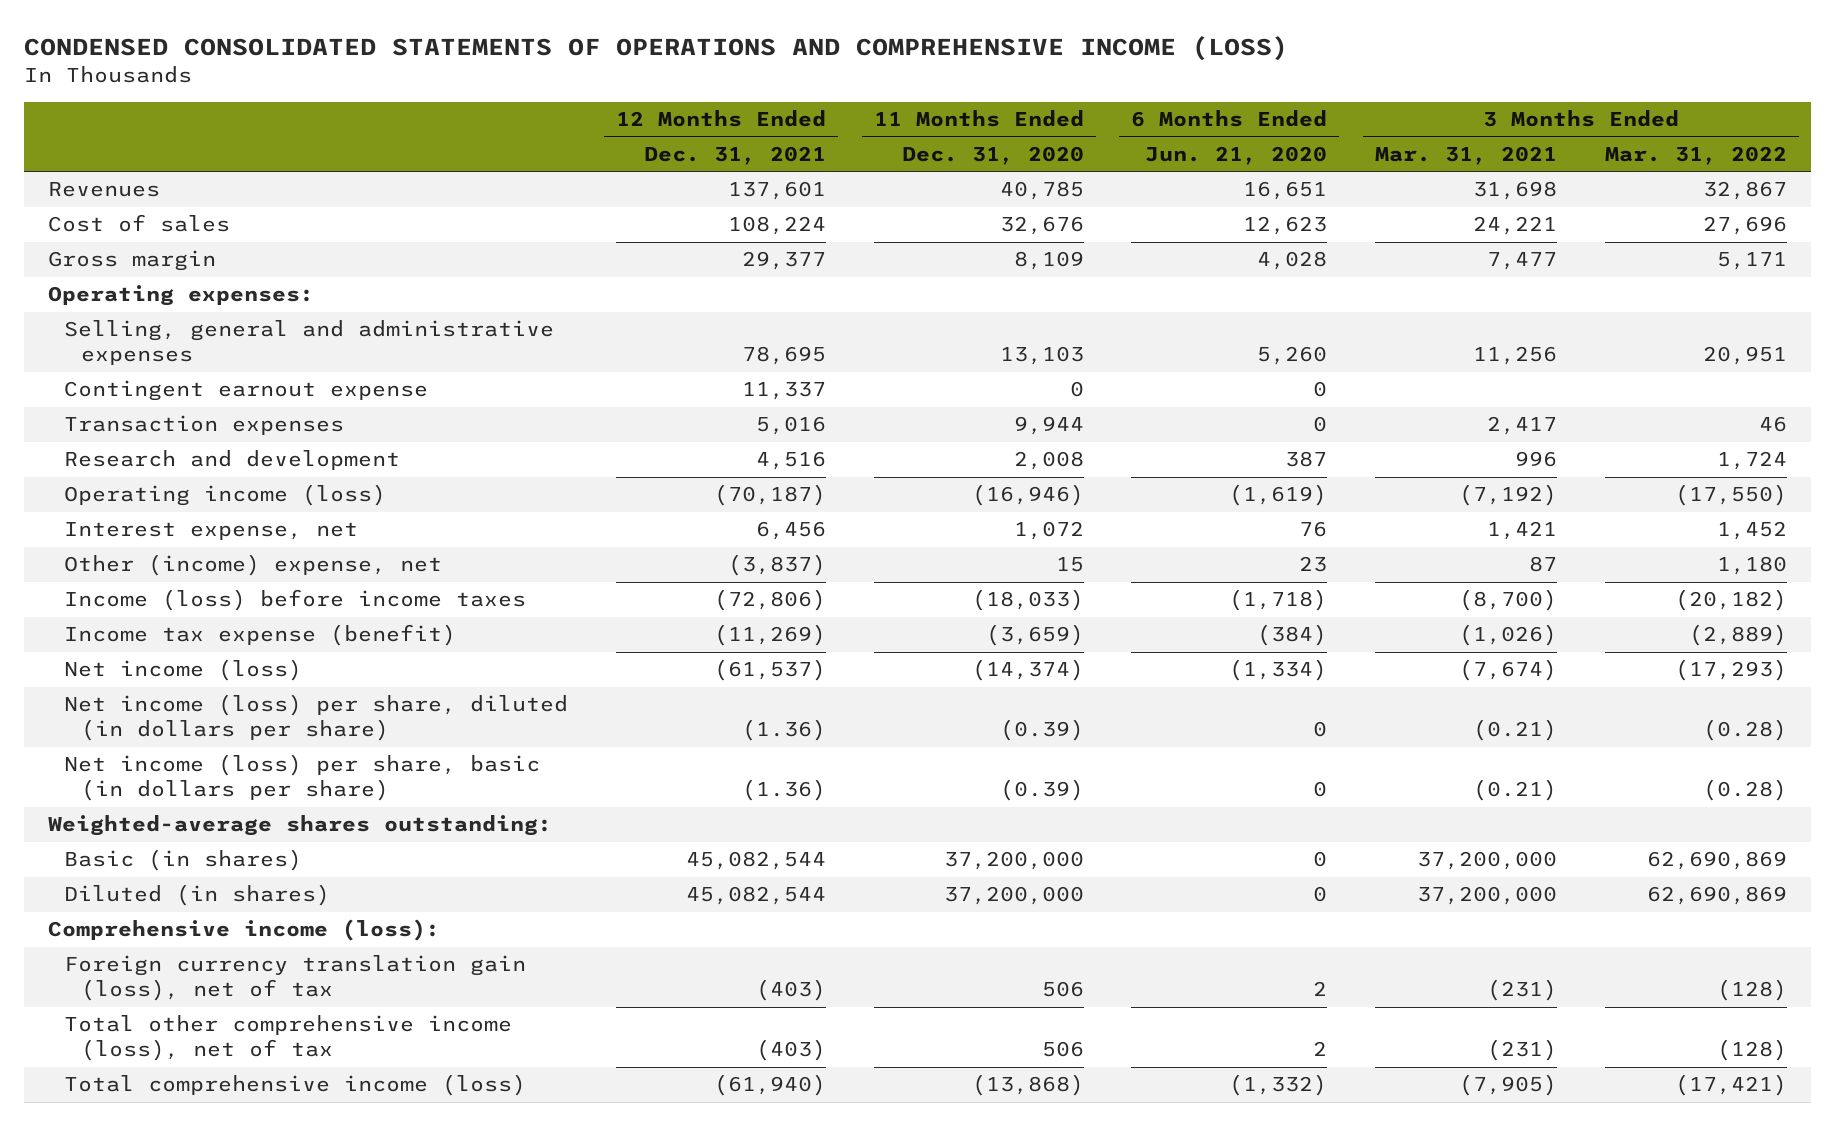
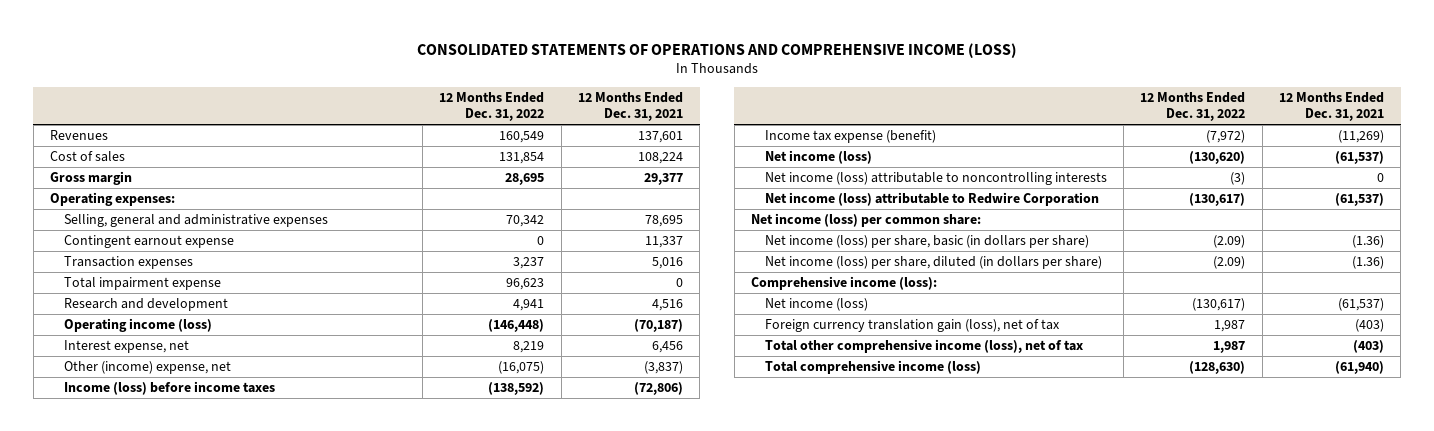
- CONDENSED CONSOLIDATED STATEMENTS OF OPERATIONS AND COMPREHENSIVE INCOME (LOSS)
+ CONSOLIDATED STATEMENTS OF OPERATIONS AND COMPREHENSIVE INCOME (LOSS)
- | 12 Months Ended Dec. 31, 2021 | 11 Months Ended Dec. 31, 2020 | 6 Months Ended Jun. 21, 2020 | 3 Months Ended Mar. 31, 2021 | 3 Months Ended Mar. 31, 2022
+ | 12 Months Ended Dec. 31, 2022 | 12 Months Ended Dec. 31, 2021
+ Total impairment expense | 96,623 | 0
+ Net income (loss) attributable to noncontrolling interests | (3) | 0
+ Net income (loss) attributable to Redwire Corporation | (130,617) | (61,537)
+ Net income (loss) per common share:
- Weighted-average shares outstanding:
- Basic (in shares) | 45,082,544 | 37,200,000 | 0 | 37,200,000 | 62,690,869
- Diluted (in shares) | 45,082,544 | 37,200,000 | 0 | 37,200,000 | 62,690,869
moved down: Net income (loss) per share, diluted (in dollars per share) | (2.09) | (1.36)
+ Net income (loss) | (130,617) | (61,537)

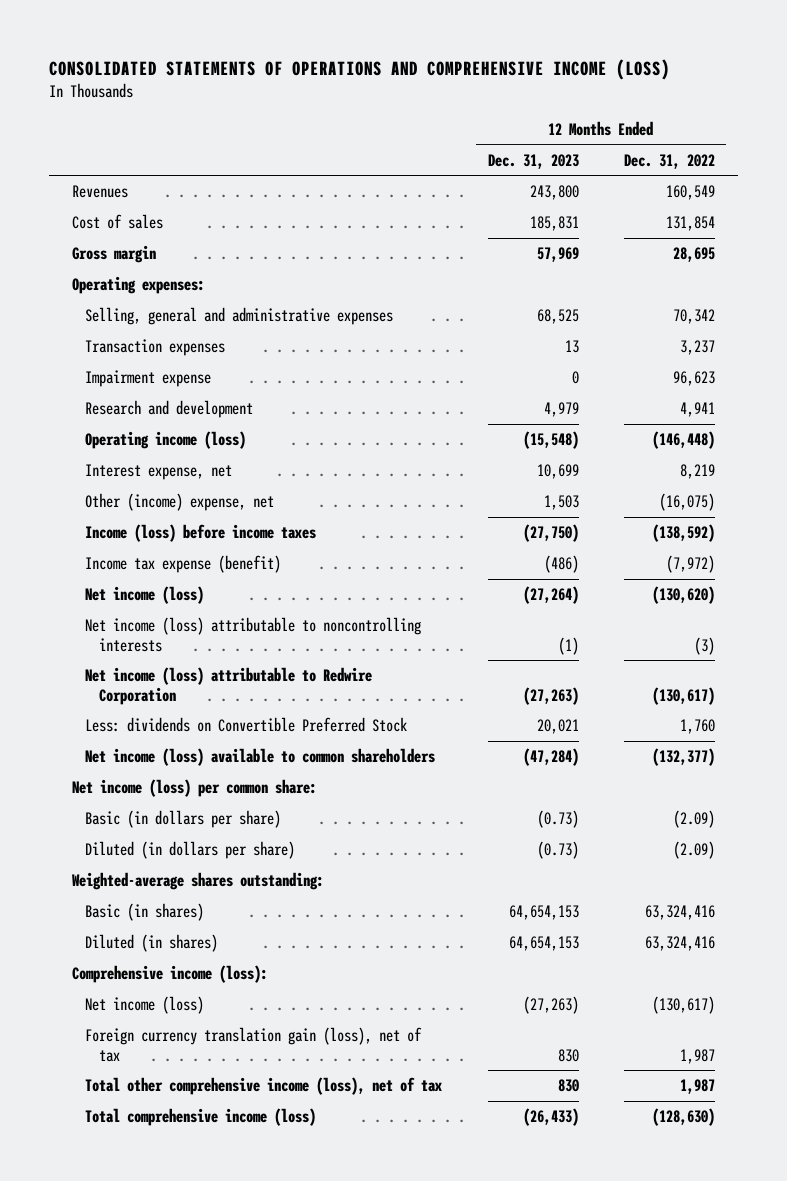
- | 12 Months Ended Dec. 31, 2022 | 12 Months Ended Dec. 31, 2021
+ | 12 Months Ended Dec. 31, 2023 | 12 Months Ended Dec. 31, 2022
- Contingent earnout expense | 0 | 11,337
- Total impairment expense | 96,623 | 0
+ Impairment expense | 0 | 96,623
+ Less: dividends on Convertible Preferred Stock | 20,021 | 1,760
+ Net income (loss) available to common shareholders | (47,284) | (132,377)
- Net income (loss) per share, basic (in dollars per share) | (2.09) | (1.36)
- Net income (loss) per share, diluted (in dollars per share) | (2.09) | (1.36)
+ Basic (in dollars per share) | (0.73) | (2.09)
+ Diluted (in dollars per share) | (0.73) | (2.09)
+ Weighted-average shares outstanding:
+ Basic (in shares) | 64,654,153 | 63,324,416
+ Diluted (in shares) | 64,654,153 | 63,324,416

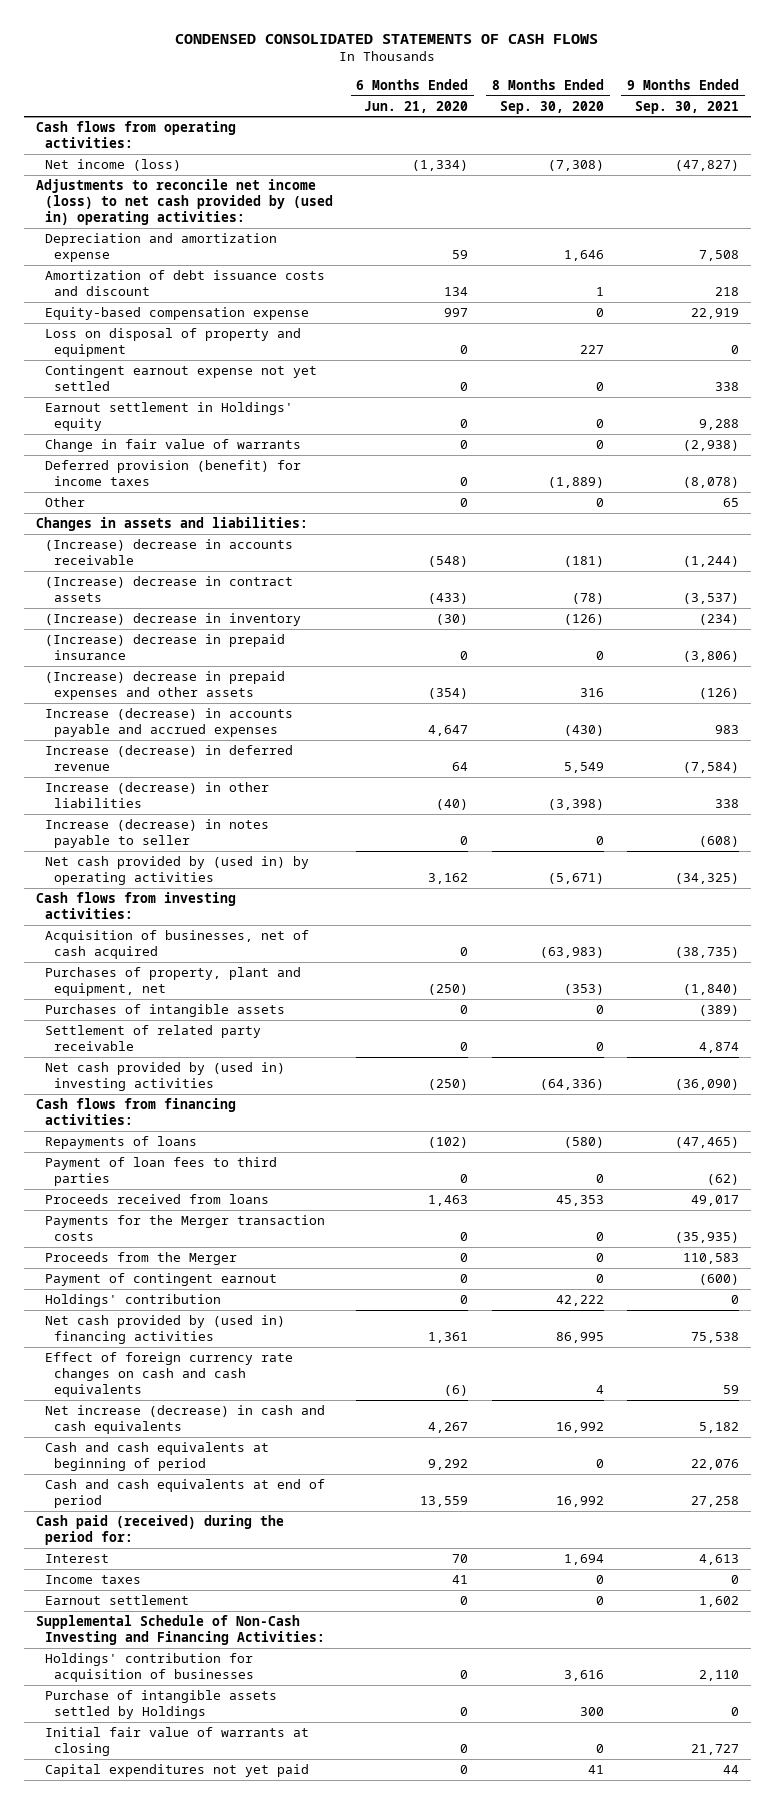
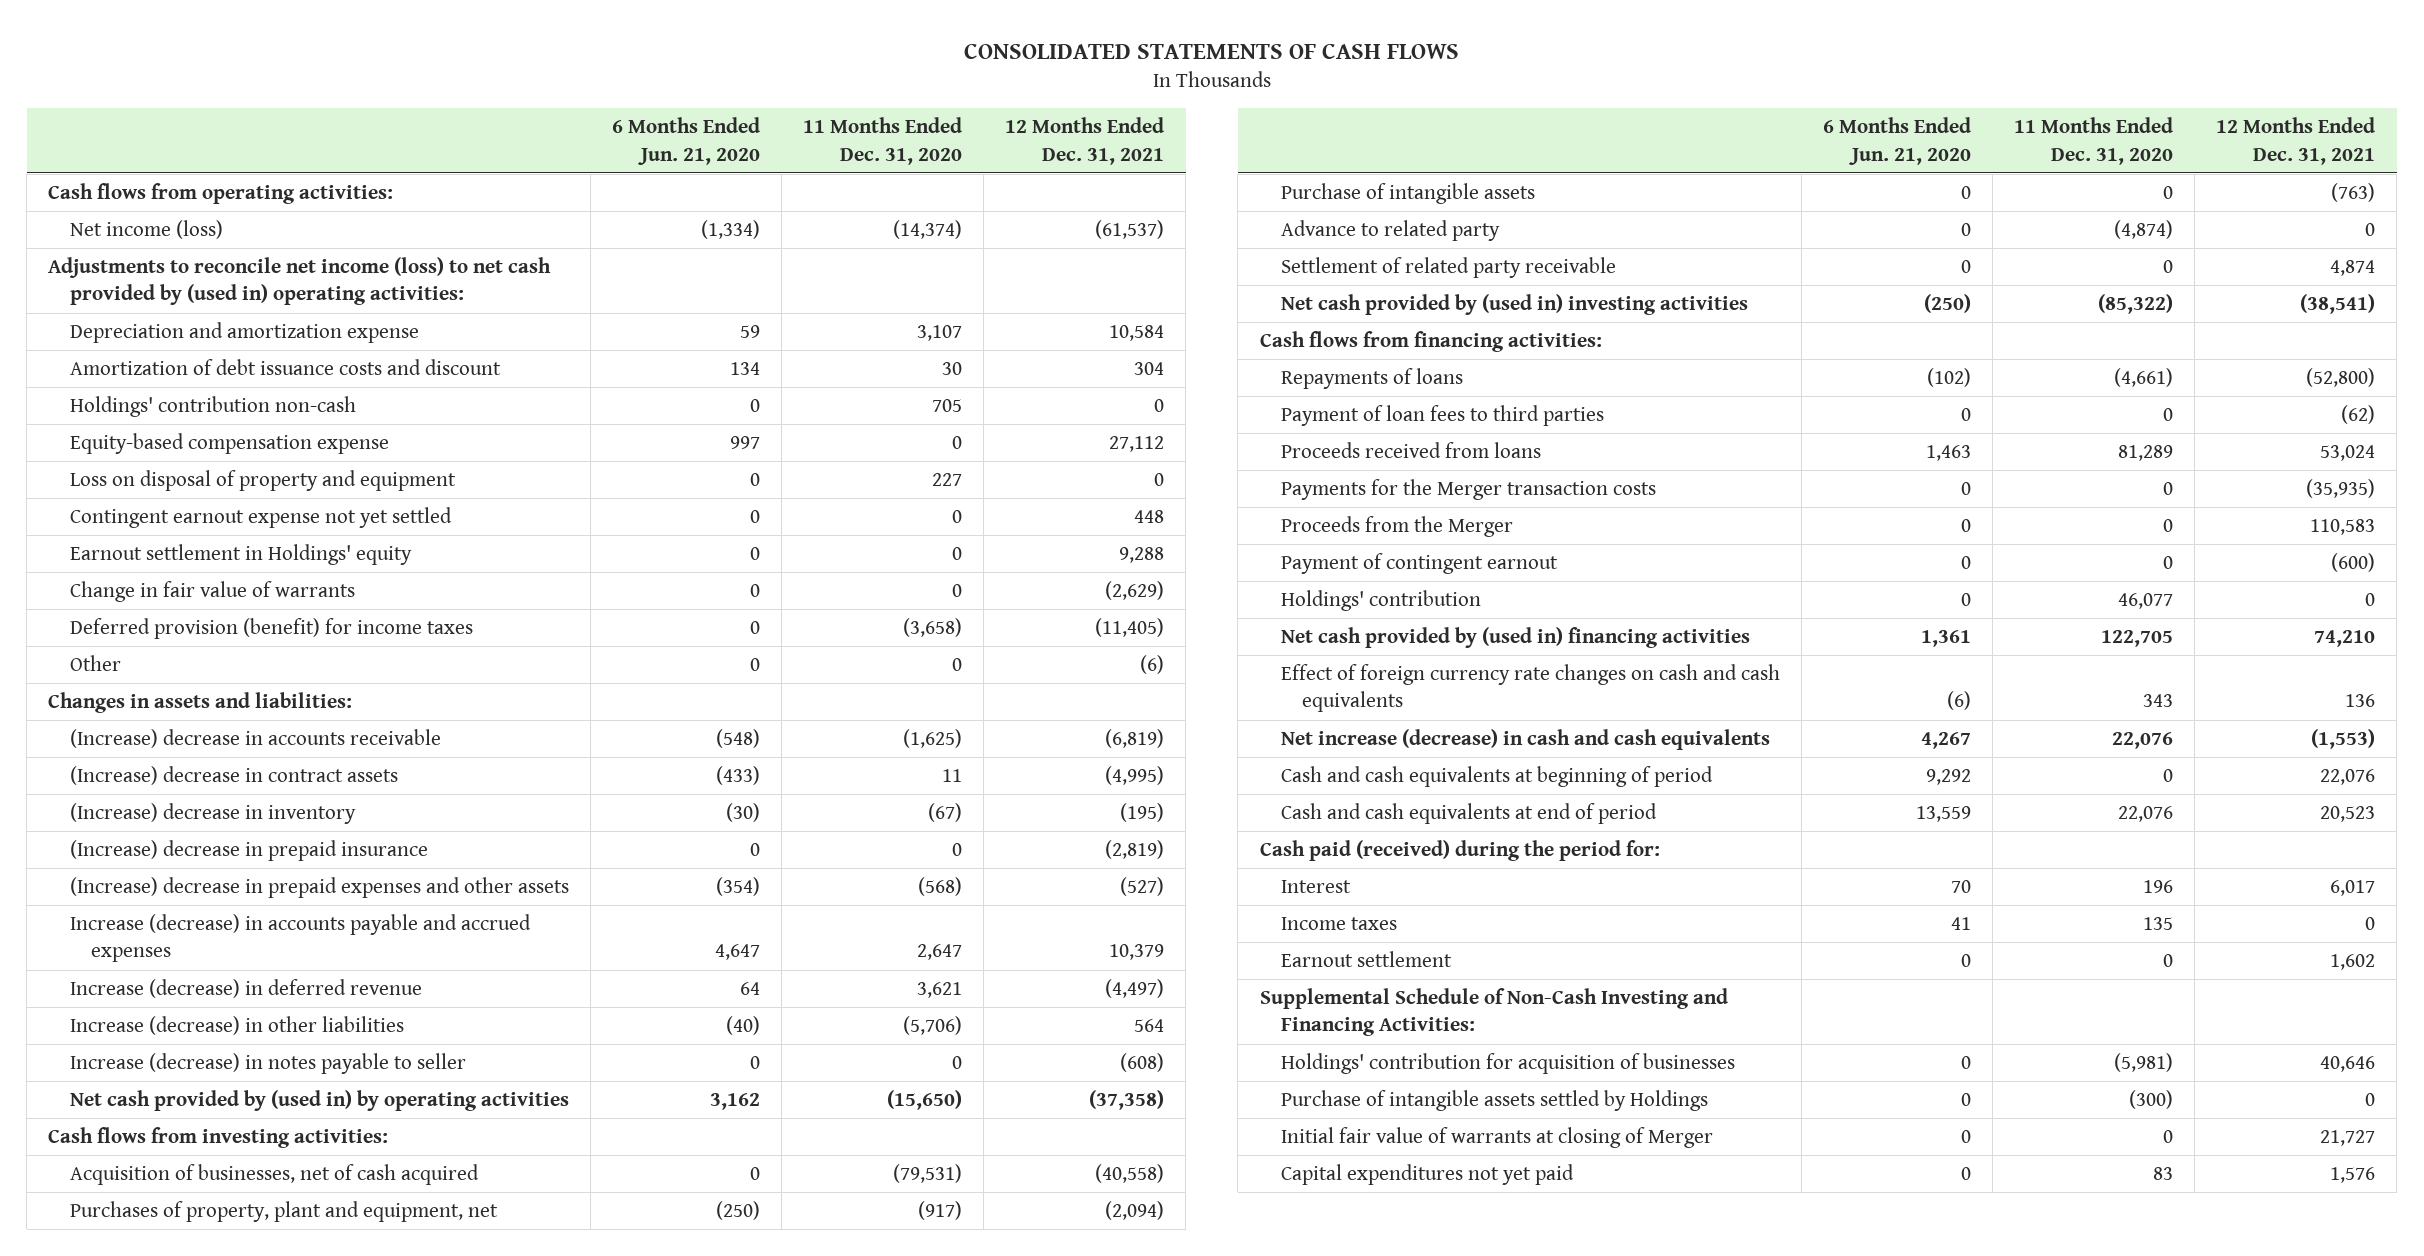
- CONDENSED CONSOLIDATED STATEMENTS OF CASH FLOWS
+ CONSOLIDATED STATEMENTS OF CASH FLOWS
- | 6 Months Ended Jun. 21, 2020 | 8 Months Ended Sep. 30, 2020 | 9 Months Ended Sep. 30, 2021
+ | 6 Months Ended Jun. 21, 2020 | 11 Months Ended Dec. 31, 2020 | 12 Months Ended Dec. 31, 2021
+ Holdings' contribution non-cash | 0 | 705 | 0
- Purchases of intangible assets | 0 | 0 | (389)
+ Purchase of intangible assets | 0 | 0 | (763)
+ Advance to related party | 0 | (4,874) | 0
- Initial fair value of warrants at closing | 0 | 0 | 21,727
+ Initial fair value of warrants at closing of Merger | 0 | 0 | 21,727

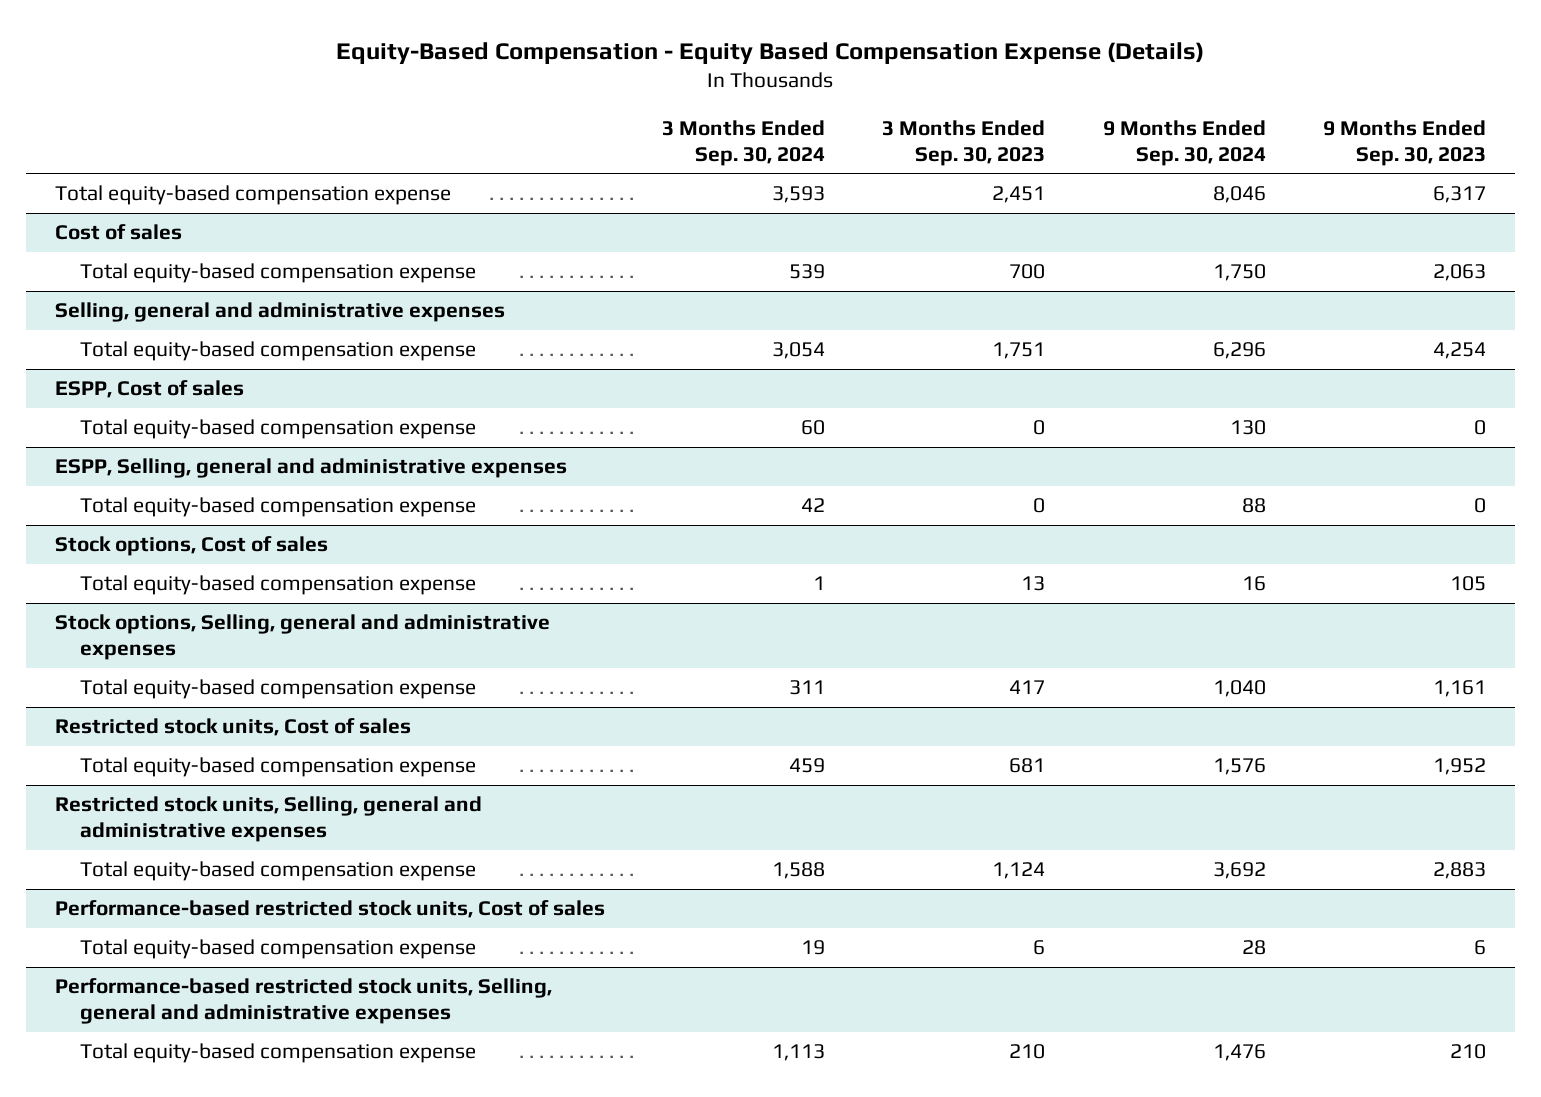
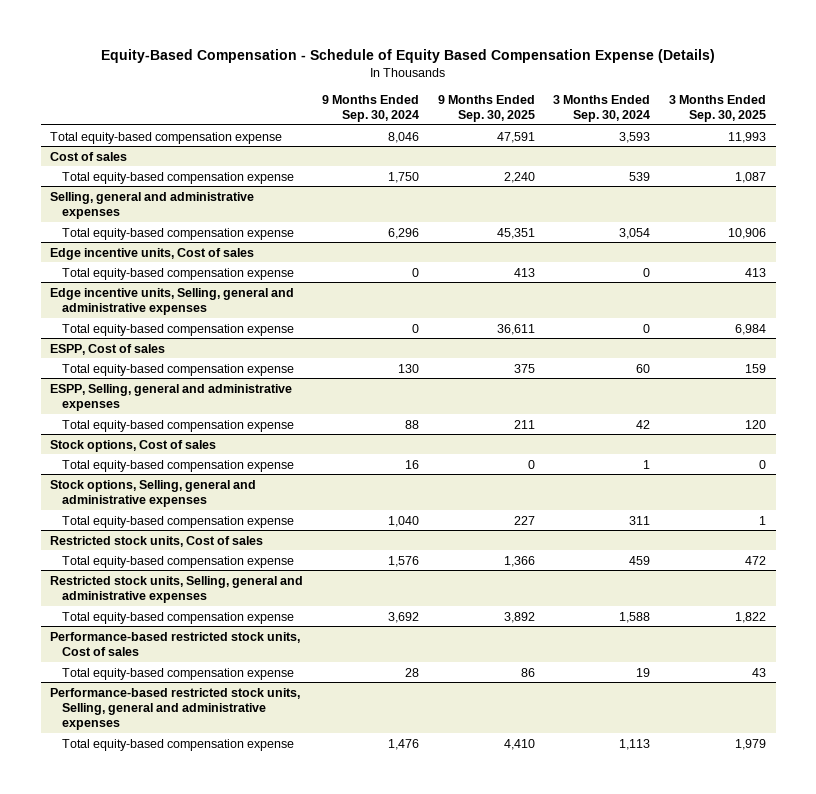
- Equity-Based Compensation - Equity Based Compensation Expense (Details)
+ Equity-Based Compensation - Schedule of Equity Based Compensation Expense (Details)
- | 3 Months Ended Sep. 30, 2024 | 3 Months Ended Sep. 30, 2023 | 9 Months Ended Sep. 30, 2024 | 9 Months Ended Sep. 30, 2023
+ | 9 Months Ended Sep. 30, 2024 | 9 Months Ended Sep. 30, 2025 | 3 Months Ended Sep. 30, 2024 | 3 Months Ended Sep. 30, 2025
+ Edge incentive units, Cost of sales
+ Total equity-based compensation expense | 0 | 413 | 0 | 413
+ Edge incentive units, Selling, general and administrative expenses
+ Total equity-based compensation expense | 0 | 36,611 | 0 | 6,984

